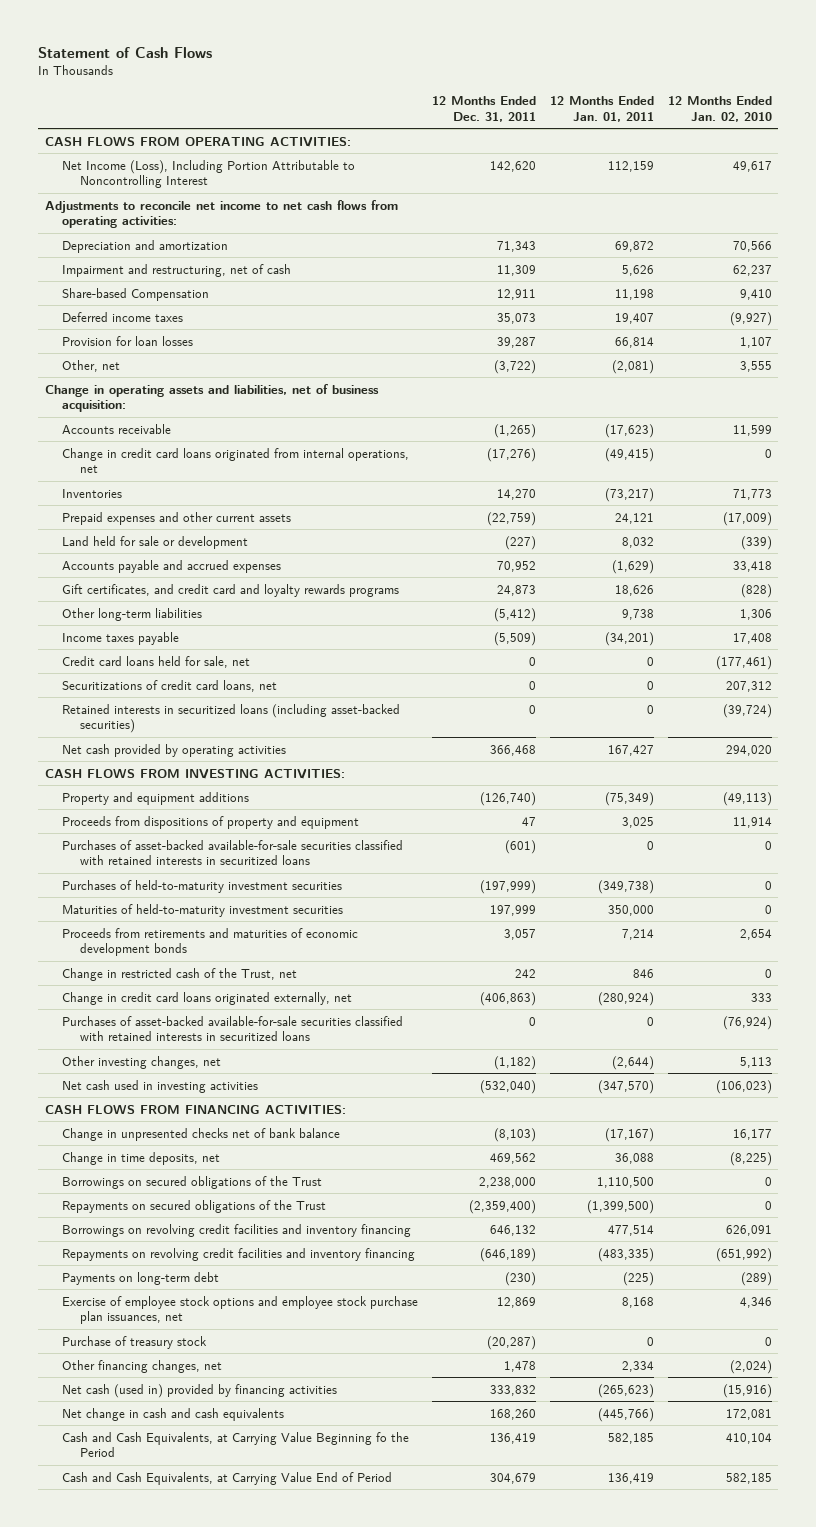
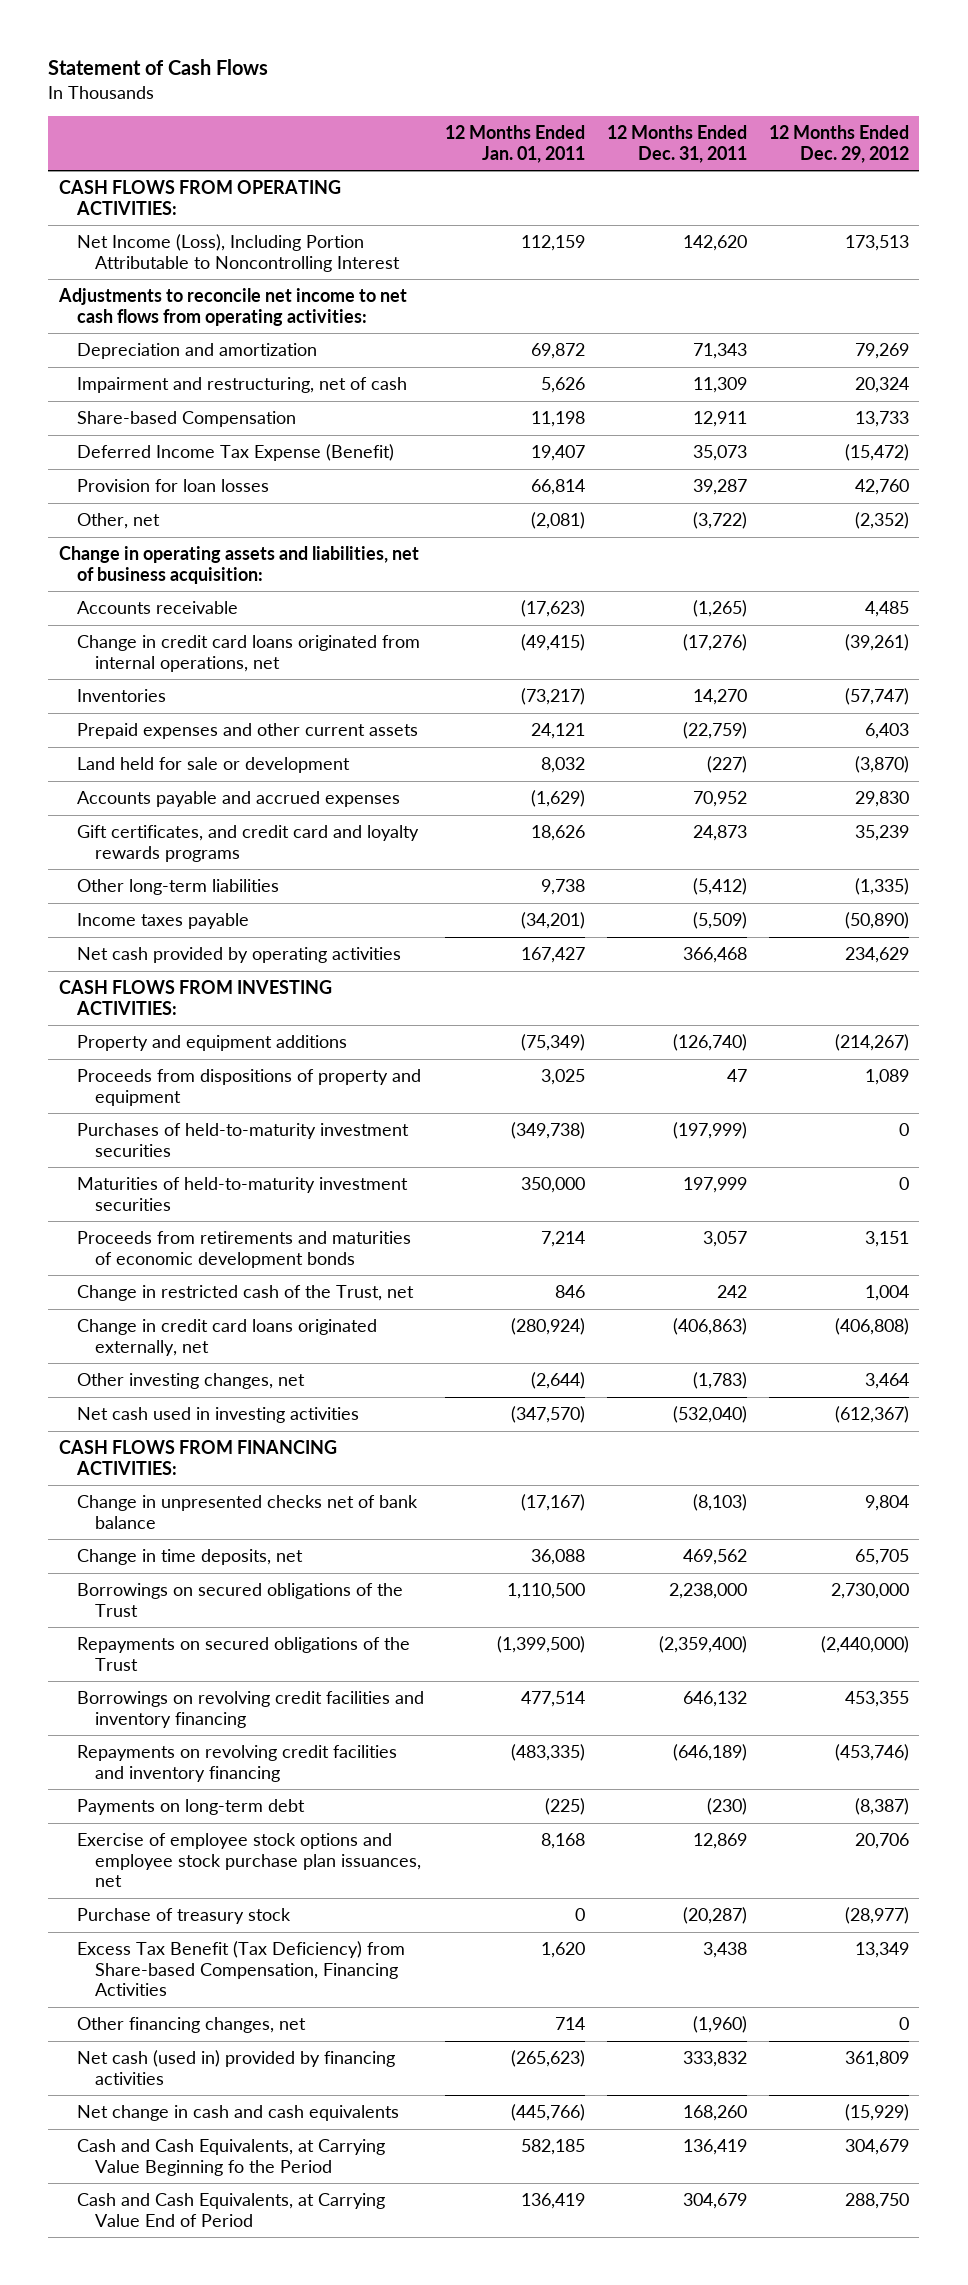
- | 12 Months Ended Dec. 31, 2011 | 12 Months Ended Jan. 01, 2011 | 12 Months Ended Jan. 02, 2010
+ | 12 Months Ended Jan. 01, 2011 | 12 Months Ended Dec. 31, 2011 | 12 Months Ended Dec. 29, 2012
- Deferred income taxes | 35,073 | 19,407 | (9,927)
+ Deferred Income Tax Expense (Benefit) | 19,407 | 35,073 | (15,472)
- Credit card loans held for sale, net | 0 | 0 | (177,461)
- Securitizations of credit card loans, net | 0 | 0 | 207,312
- Retained interests in securitized loans (including asset-backed securities) | 0 | 0 | (39,724)
- Purchases of asset-backed available-for-sale securities classified with retained interests in securitized loans | (601) | 0 | 0
- Purchases of asset-backed available-for-sale securities classified with retained interests in securitized loans | 0 | 0 | (76,924)
- Other investing changes, net | (1,182) | (2,644) | 5,113
+ Other investing changes, net | (2,644) | (1,783) | 3,464
- Other financing changes, net | 1,478 | 2,334 | (2,024)
+ Excess Tax Benefit (Tax Deficiency) from Share-based Compensation, Financing Activities | 1,620 | 3,438 | 13,349
+ Other financing changes, net | 714 | (1,960) | 0

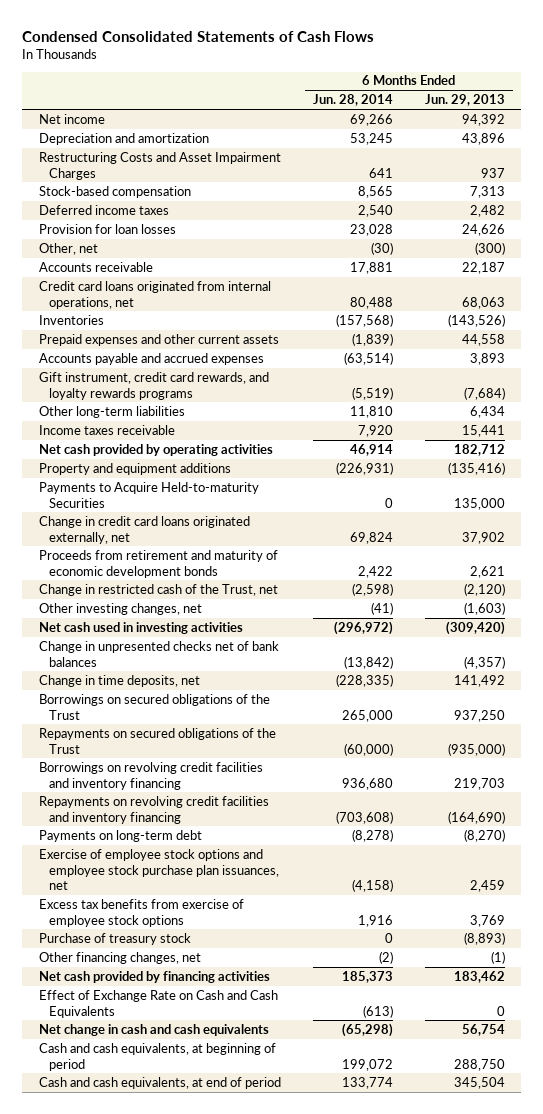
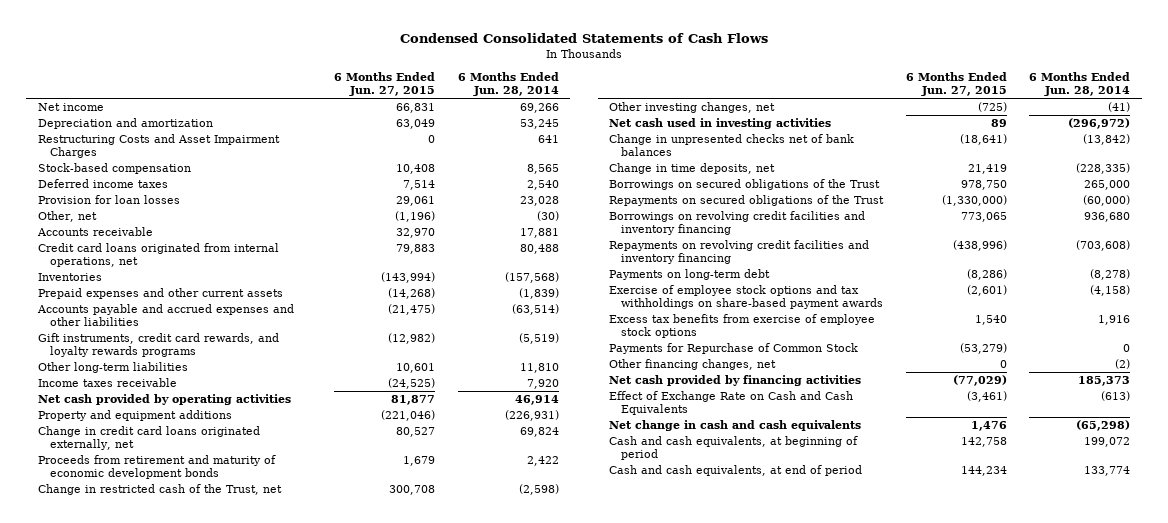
- | 6 Months Ended Jun. 28, 2014 | 6 Months Ended Jun. 29, 2013
+ | 6 Months Ended Jun. 27, 2015 | 6 Months Ended Jun. 28, 2014
- Accounts payable and accrued expenses | (63,514) | 3,893
- Gift instrument, credit card rewards, and loyalty rewards programs | (5,519) | (7,684)
+ Accounts payable and accrued expenses and other liabilities | (21,475) | (63,514)
+ Gift instruments, credit card rewards, and loyalty rewards programs | (12,982) | (5,519)
- Payments to Acquire Held-to-maturity Securities | 0 | 135,000
- Exercise of employee stock options and employee stock purchase plan issuances, net | (4,158) | 2,459
+ Exercise of employee stock options and tax withholdings on share-based payment awards | (2,601) | (4,158)
- Purchase of treasury stock | 0 | (8,893)
+ Payments for Repurchase of Common Stock | (53,279) | 0

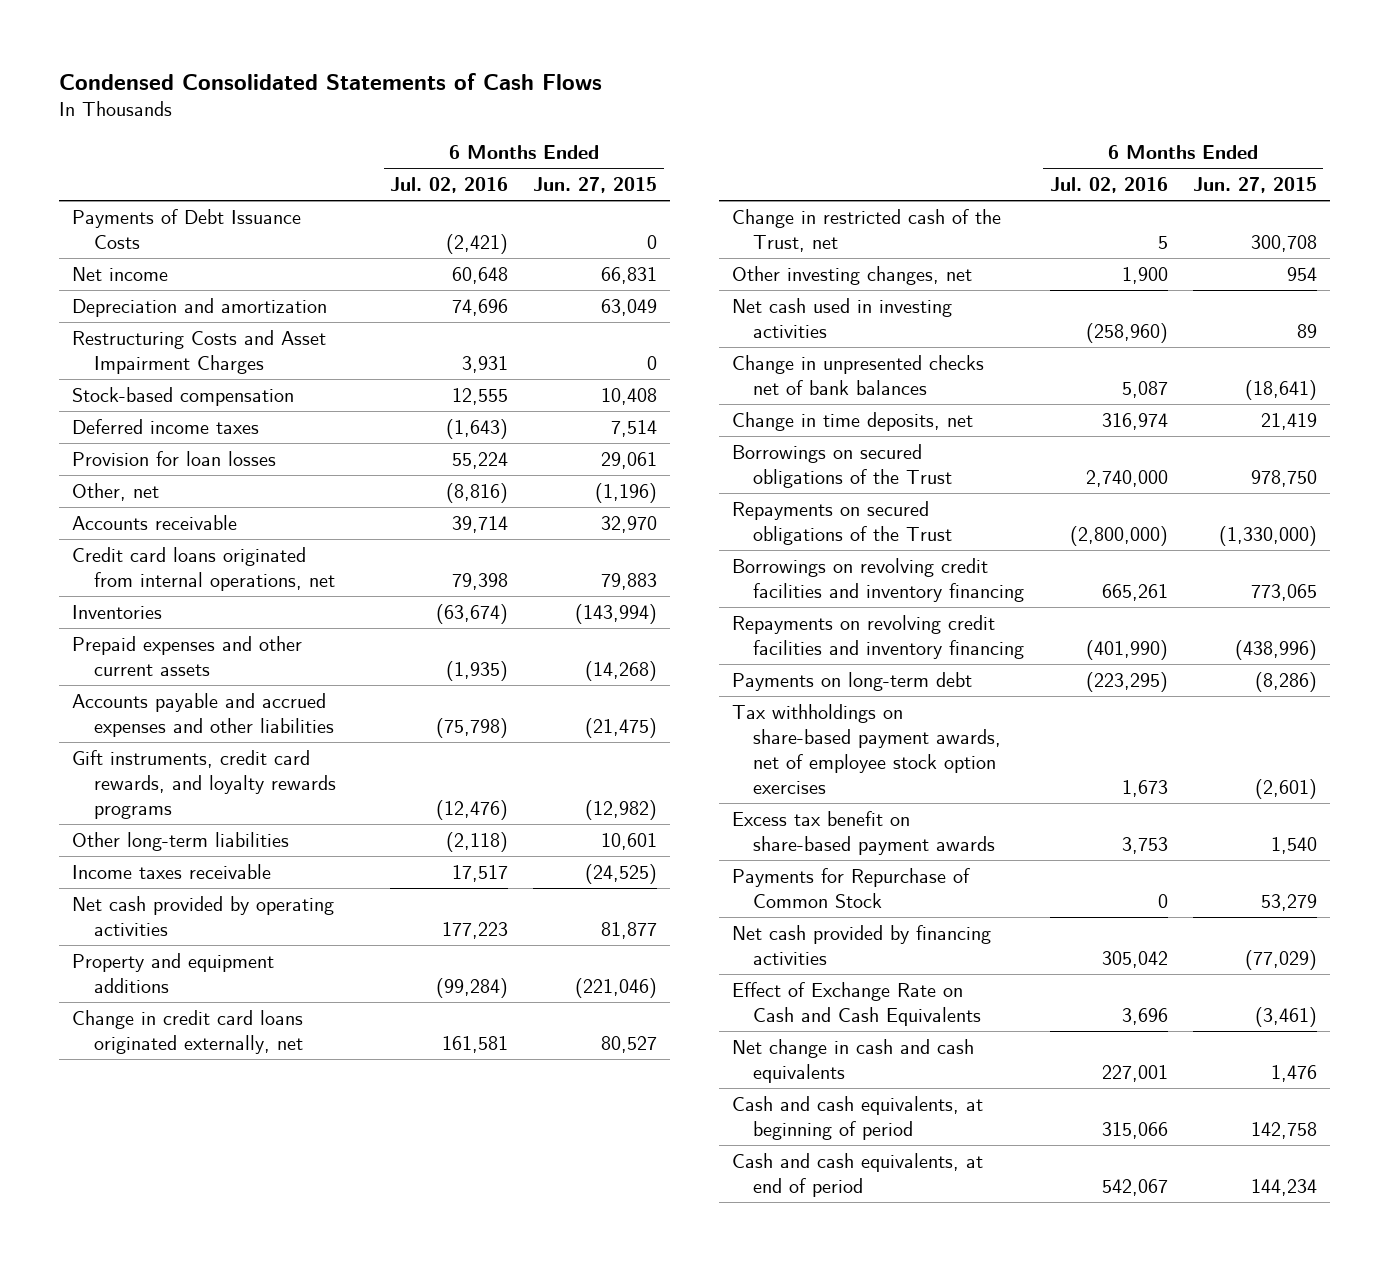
- | 6 Months Ended Jun. 27, 2015 | 6 Months Ended Jun. 28, 2014
+ | 6 Months Ended Jul. 02, 2016 | 6 Months Ended Jun. 27, 2015
+ Payments of Debt Issuance Costs | (2,421) | 0
- Proceeds from retirement and maturity of economic development bonds | 1,679 | 2,422
- Other investing changes, net | (725) | (41)
+ Other investing changes, net | 1,900 | 954
- Exercise of employee stock options and tax withholdings on share-based payment awards | (2,601) | (4,158)
- Excess tax benefits from exercise of employee stock options | 1,540 | 1,916
- Payments for Repurchase of Common Stock | (53,279) | 0
- Other financing changes, net | 0 | (2)
+ Tax withholdings on share-based payment awards, net of employee stock option exercises | 1,673 | (2,601)
+ Excess tax benefit on share-based payment awards | 3,753 | 1,540
+ Payments for Repurchase of Common Stock | 0 | 53,279

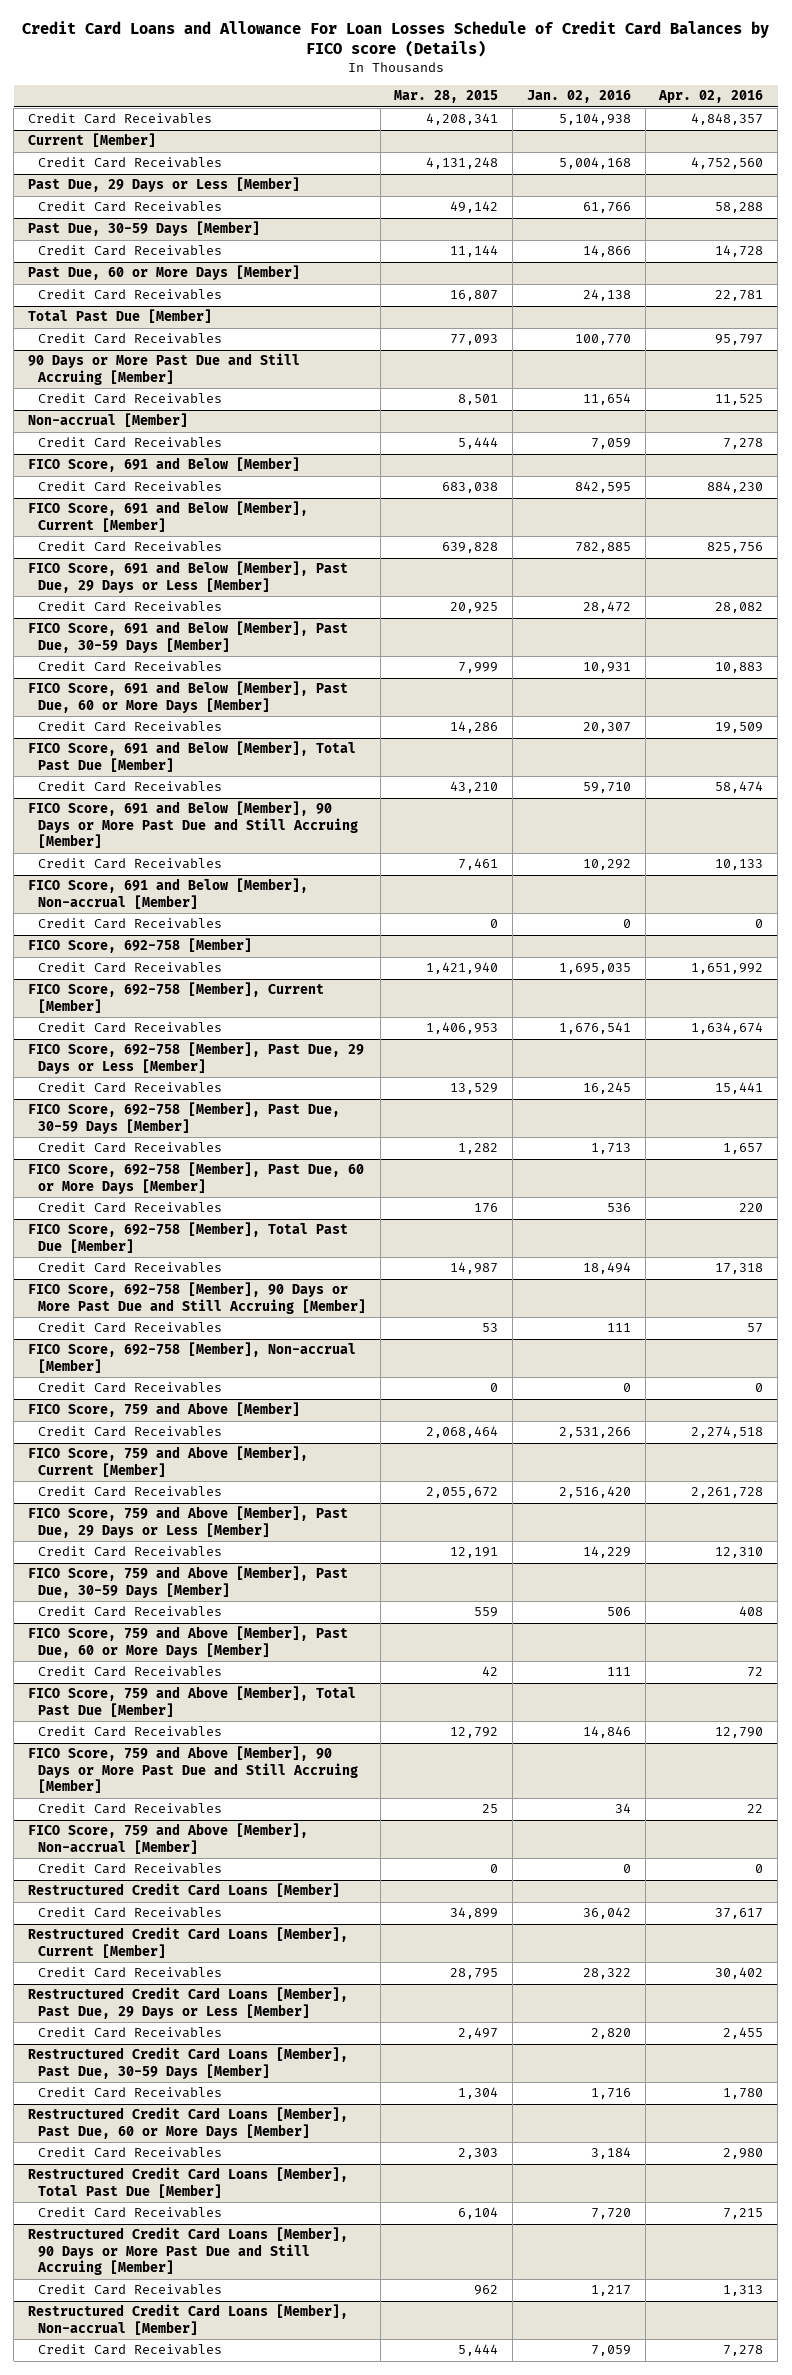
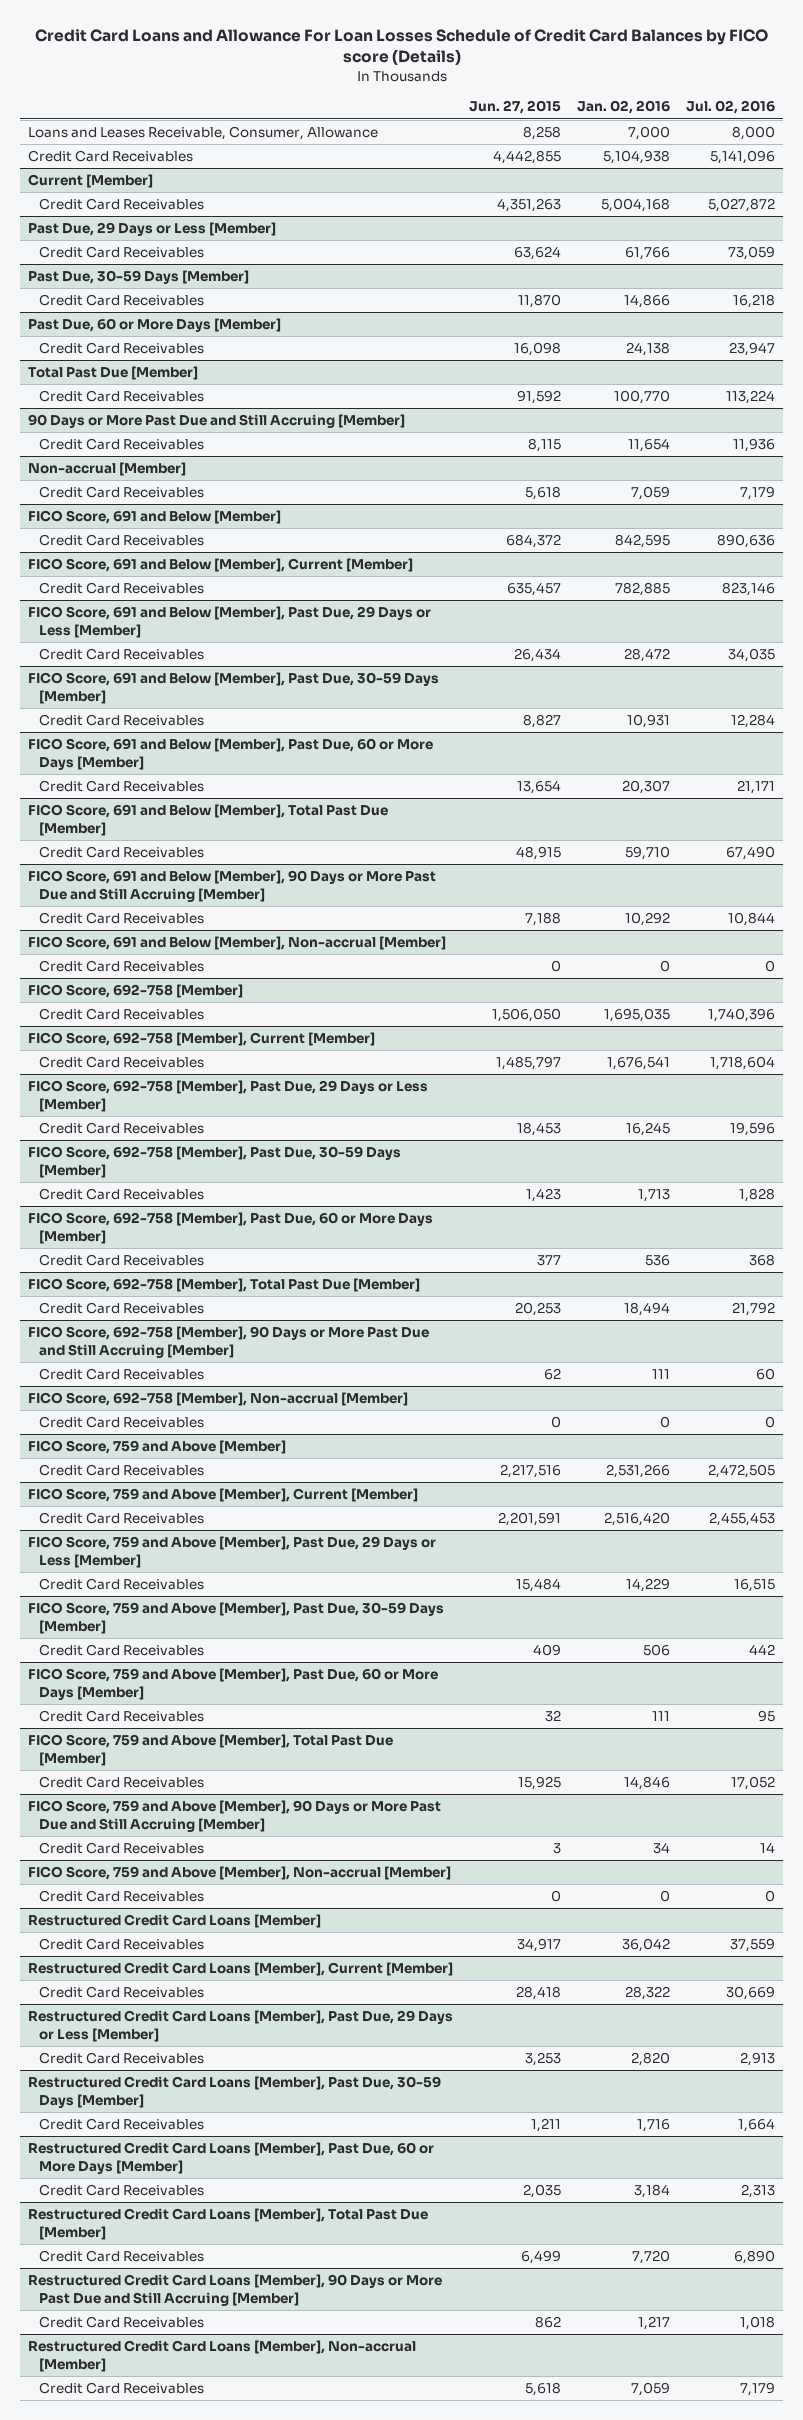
- | Mar. 28, 2015 | Jan. 02, 2016 | Apr. 02, 2016
+ | Jun. 27, 2015 | Jan. 02, 2016 | Jul. 02, 2016
+ Loans and Leases Receivable, Consumer, Allowance | 8,258 | 7,000 | 8,000

